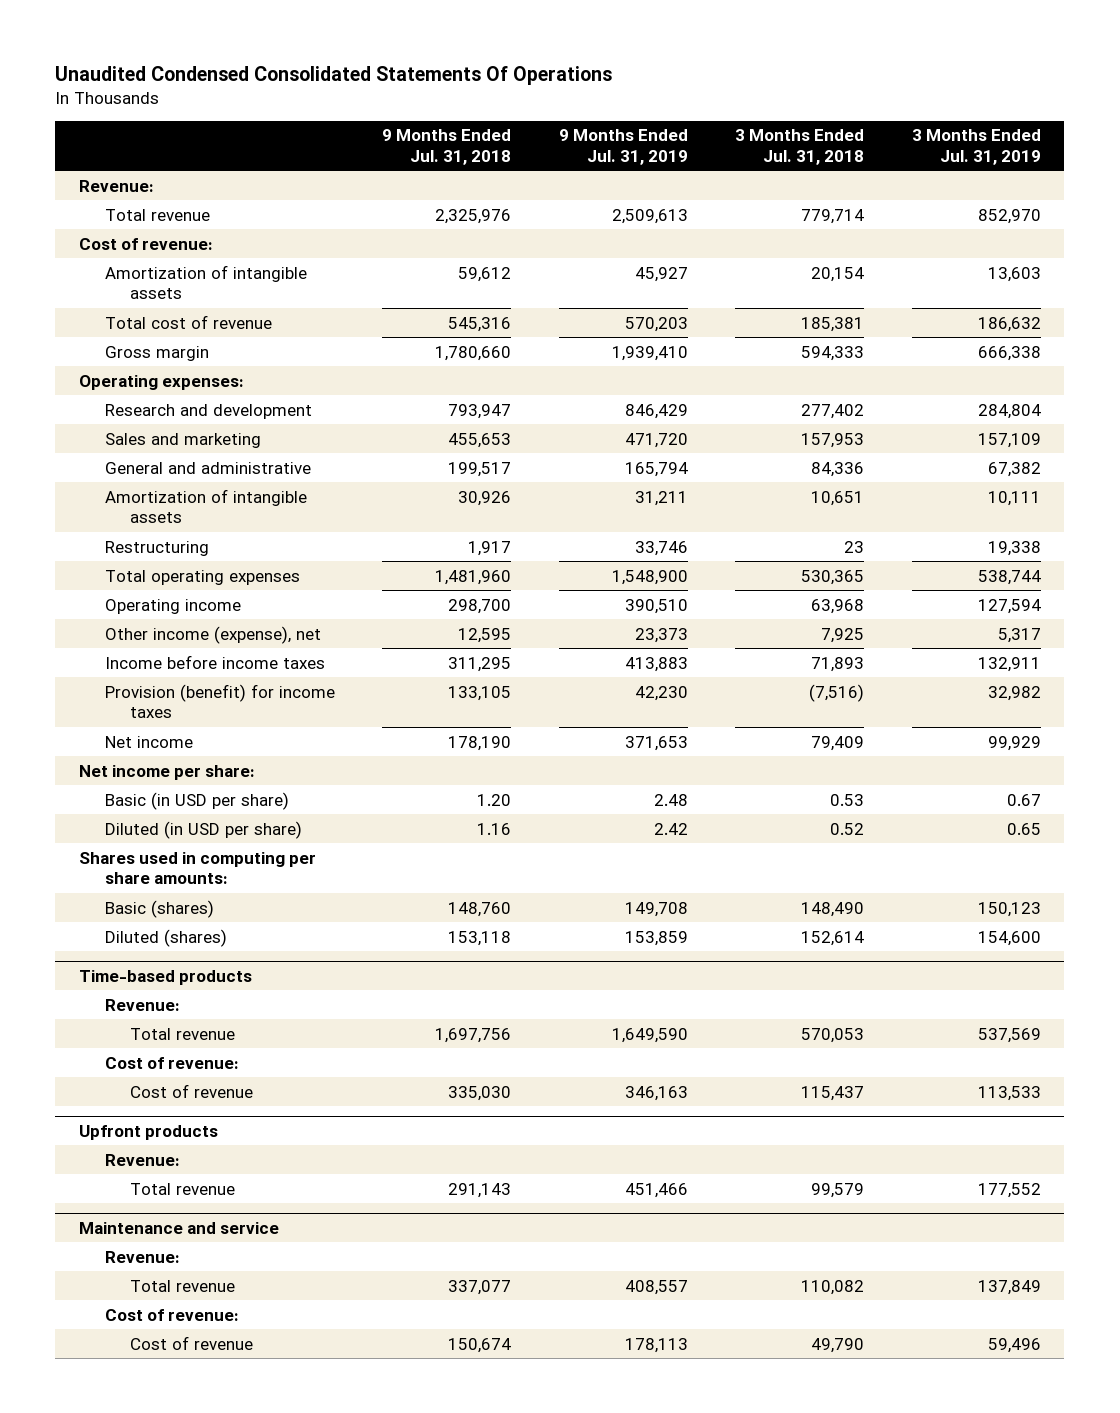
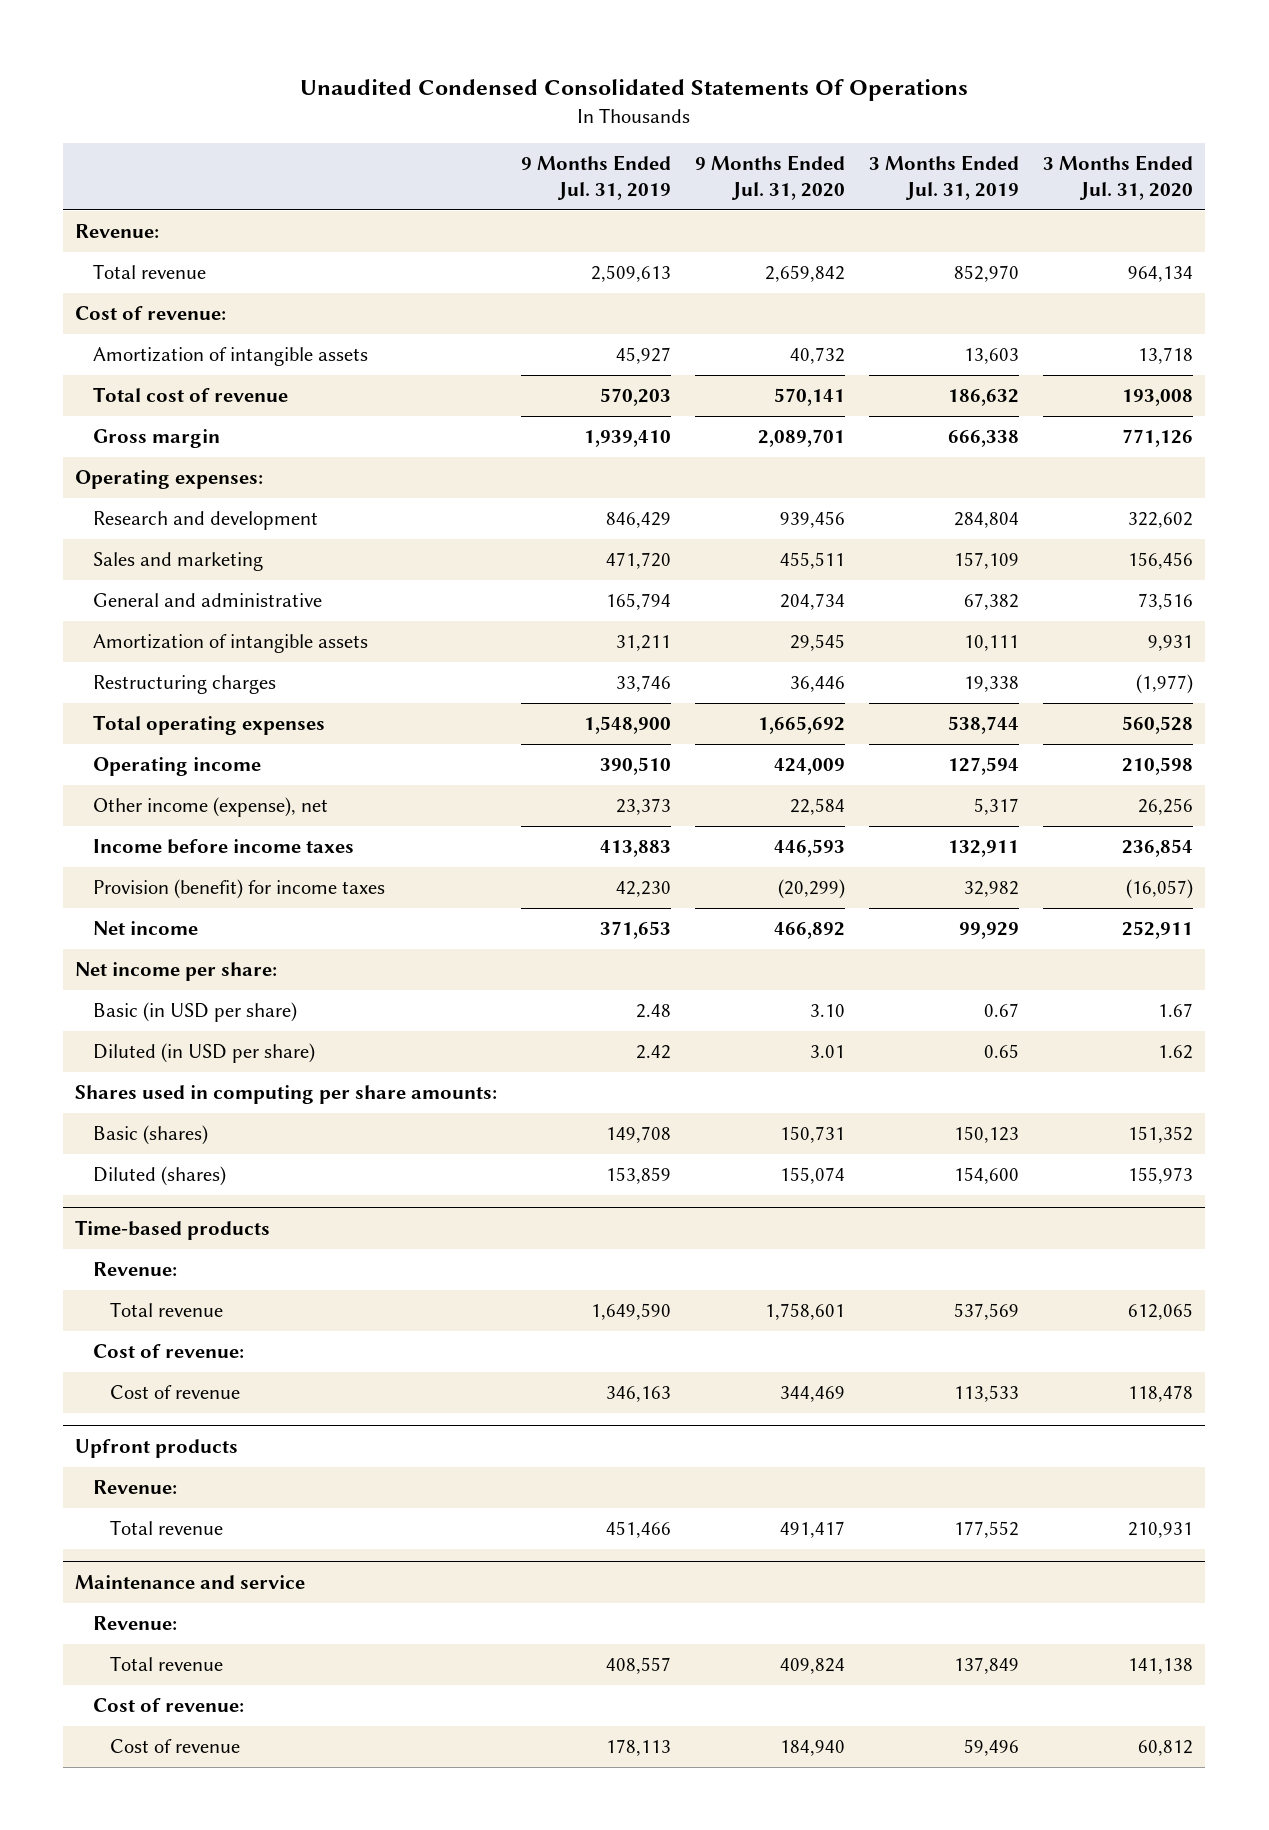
- | 9 Months Ended Jul. 31, 2018 | 9 Months Ended Jul. 31, 2019 | 3 Months Ended Jul. 31, 2018 | 3 Months Ended Jul. 31, 2019
+ | 9 Months Ended Jul. 31, 2019 | 9 Months Ended Jul. 31, 2020 | 3 Months Ended Jul. 31, 2019 | 3 Months Ended Jul. 31, 2020
- Restructuring | 1,917 | 33,746 | 23 | 19,338
+ Restructuring charges | 33,746 | 36,446 | 19,338 | (1,977)

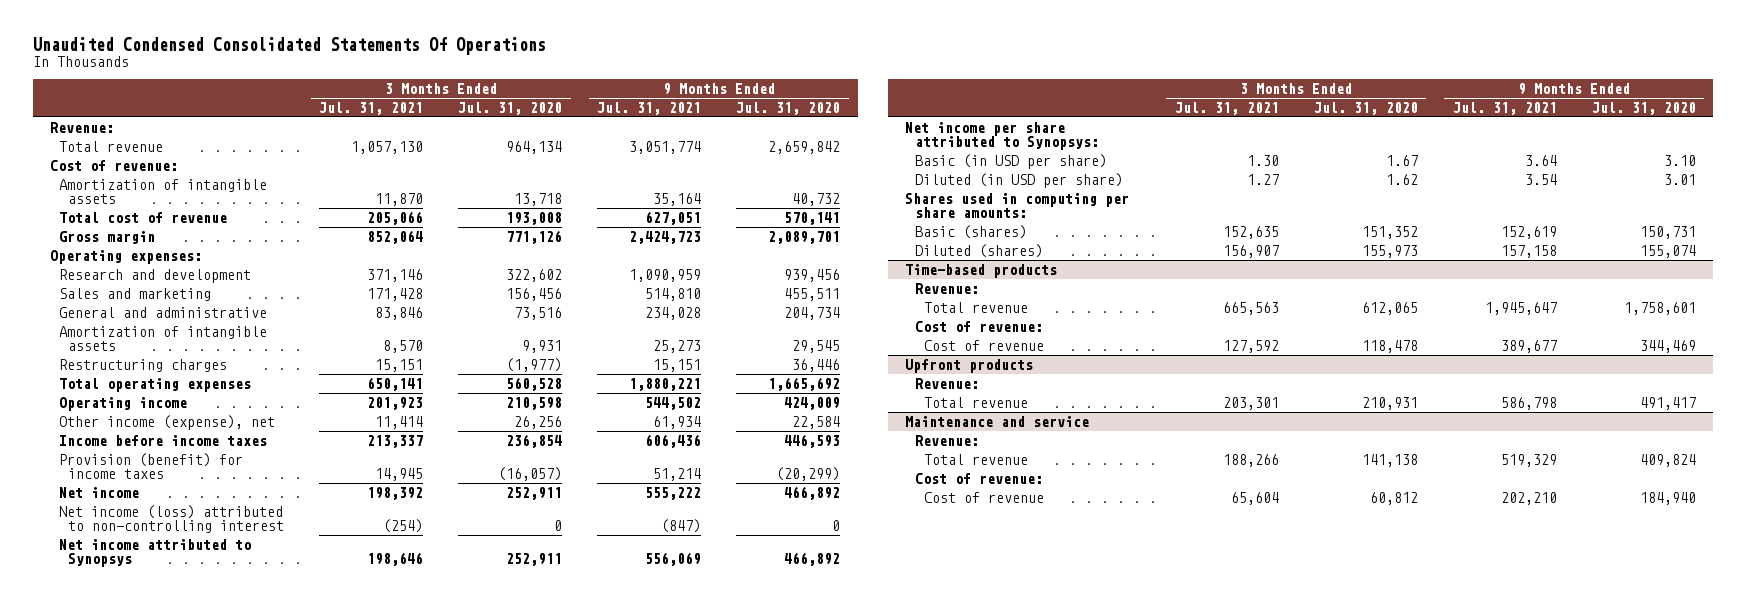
- | 9 Months Ended Jul. 31, 2019 | 9 Months Ended Jul. 31, 2020 | 3 Months Ended Jul. 31, 2019 | 3 Months Ended Jul. 31, 2020
+ | 3 Months Ended Jul. 31, 2021 | 3 Months Ended Jul. 31, 2020 | 9 Months Ended Jul. 31, 2021 | 9 Months Ended Jul. 31, 2020
- Net income per share:
+ Net income (loss) attributed to non-controlling interest | (254) | 0 | (847) | 0
+ Net income attributed to Synopsys | 198,646 | 252,911 | 556,069 | 466,892
+ Net income per share attributed to Synopsys:

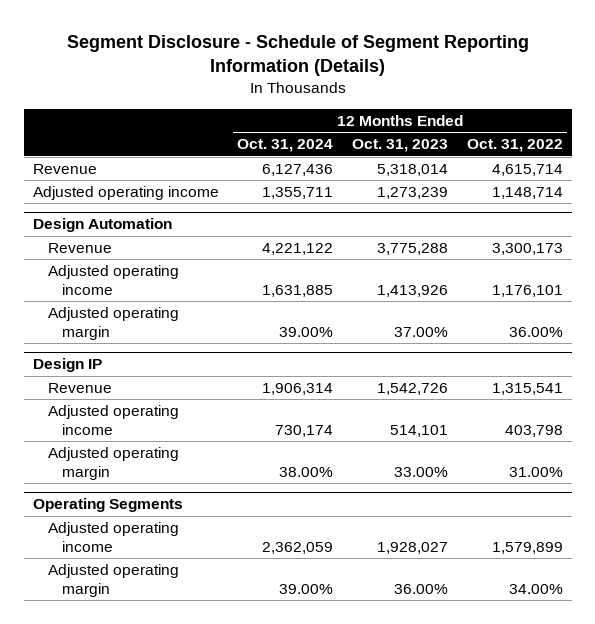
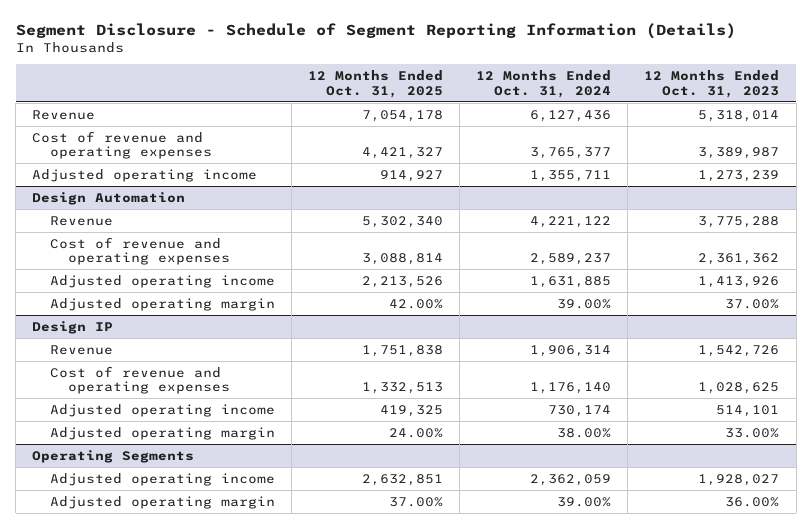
- | 12 Months Ended Oct. 31, 2024 | 12 Months Ended Oct. 31, 2023 | 12 Months Ended Oct. 31, 2022
+ | 12 Months Ended Oct. 31, 2025 | 12 Months Ended Oct. 31, 2024 | 12 Months Ended Oct. 31, 2023
+ Cost of revenue and operating expenses | 4,421,327 | 3,765,377 | 3,389,987
@ Design Automation
+ Cost of revenue and operating expenses | 3,088,814 | 2,589,237 | 2,361,362
@ Design IP
+ Cost of revenue and operating expenses | 1,332,513 | 1,176,140 | 1,028,625

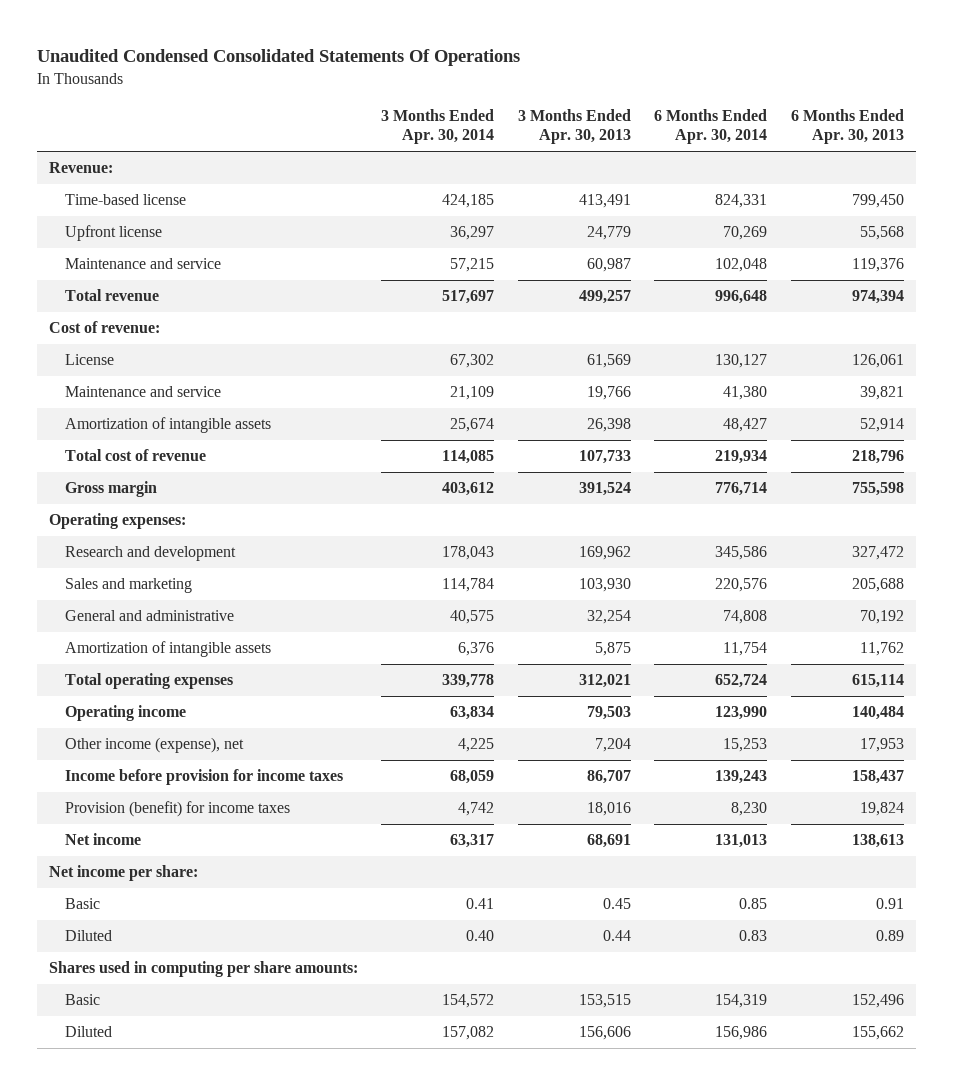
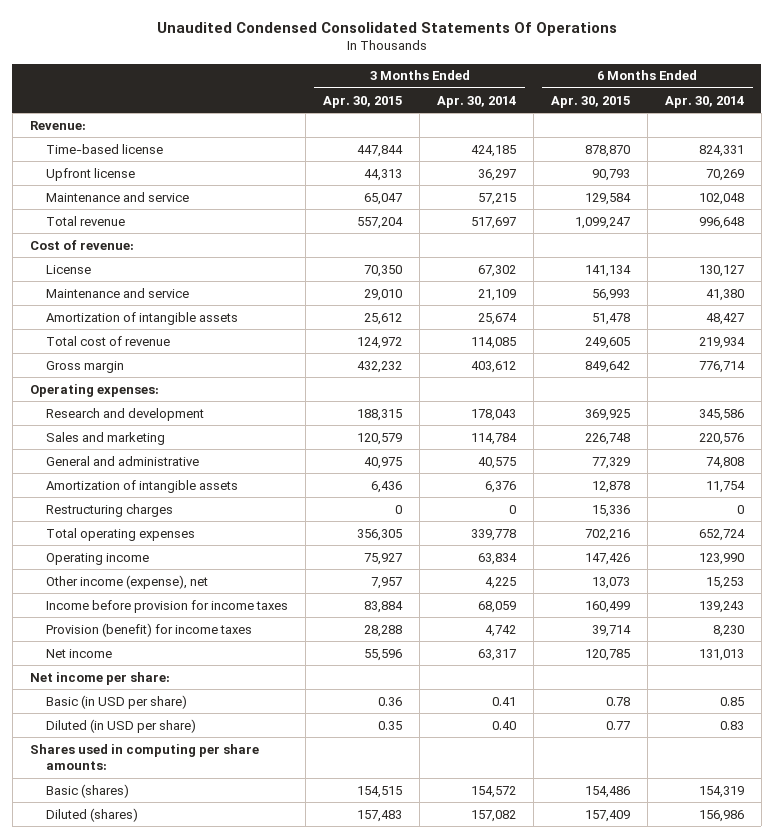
- | 3 Months Ended Apr. 30, 2014 | 3 Months Ended Apr. 30, 2013 | 6 Months Ended Apr. 30, 2014 | 6 Months Ended Apr. 30, 2013
+ | 3 Months Ended Apr. 30, 2015 | 3 Months Ended Apr. 30, 2014 | 6 Months Ended Apr. 30, 2015 | 6 Months Ended Apr. 30, 2014
+ Restructuring charges | 0 | 0 | 15,336 | 0
- Basic | 0.41 | 0.45 | 0.85 | 0.91
- Diluted | 0.40 | 0.44 | 0.83 | 0.89
+ Basic (in USD per share) | 0.36 | 0.41 | 0.78 | 0.85
+ Diluted (in USD per share) | 0.35 | 0.40 | 0.77 | 0.83
- Basic | 154,572 | 153,515 | 154,319 | 152,496
- Diluted | 157,082 | 156,606 | 156,986 | 155,662
+ Basic (shares) | 154,515 | 154,572 | 154,486 | 154,319
+ Diluted (shares) | 157,483 | 157,082 | 157,409 | 156,986

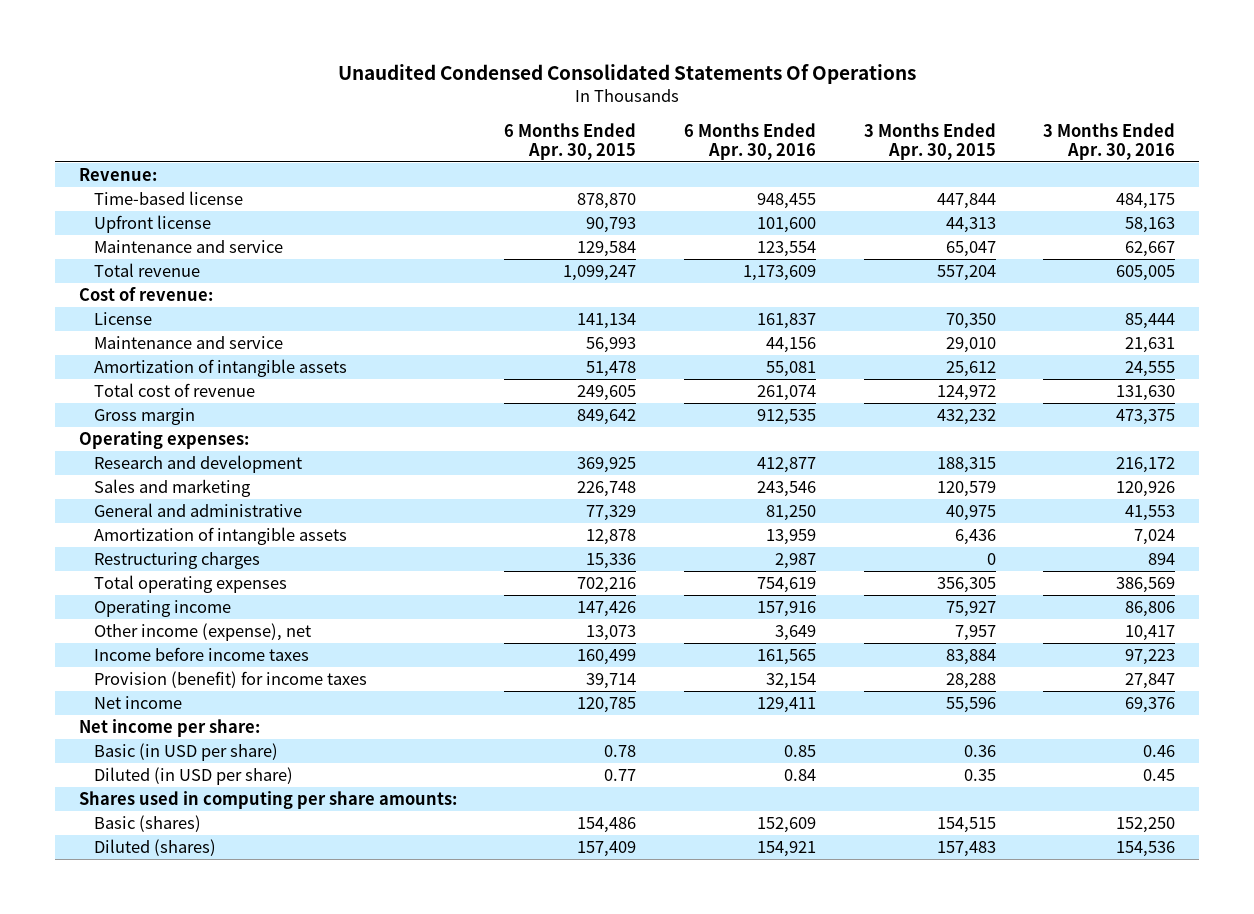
- | 3 Months Ended Apr. 30, 2015 | 3 Months Ended Apr. 30, 2014 | 6 Months Ended Apr. 30, 2015 | 6 Months Ended Apr. 30, 2014
+ | 6 Months Ended Apr. 30, 2015 | 6 Months Ended Apr. 30, 2016 | 3 Months Ended Apr. 30, 2015 | 3 Months Ended Apr. 30, 2016
- Income before provision for income taxes | 83,884 | 68,059 | 160,499 | 139,243
+ Income before income taxes | 160,499 | 161,565 | 83,884 | 97,223

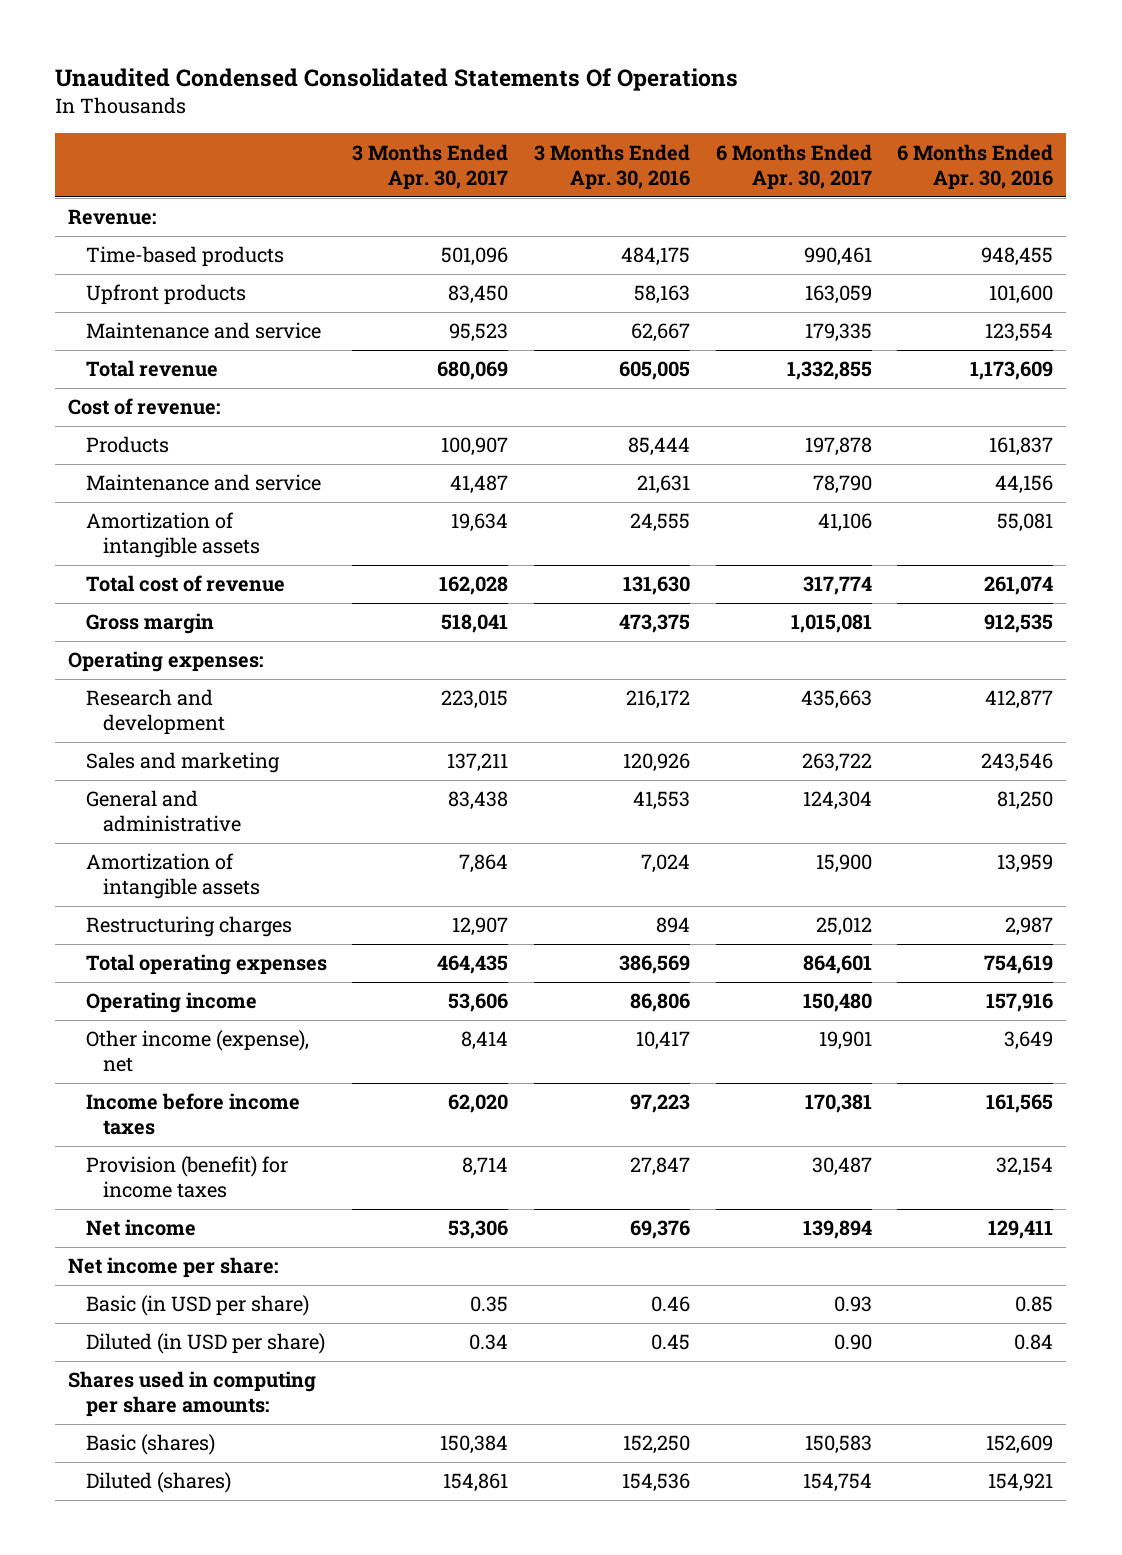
- | 6 Months Ended Apr. 30, 2015 | 6 Months Ended Apr. 30, 2016 | 3 Months Ended Apr. 30, 2015 | 3 Months Ended Apr. 30, 2016
+ | 3 Months Ended Apr. 30, 2017 | 3 Months Ended Apr. 30, 2016 | 6 Months Ended Apr. 30, 2017 | 6 Months Ended Apr. 30, 2016
- Time-based license | 878,870 | 948,455 | 447,844 | 484,175
- Upfront license | 90,793 | 101,600 | 44,313 | 58,163
+ Time-based products | 501,096 | 484,175 | 990,461 | 948,455
+ Upfront products | 83,450 | 58,163 | 163,059 | 101,600
- License | 141,134 | 161,837 | 70,350 | 85,444
+ Products | 100,907 | 85,444 | 197,878 | 161,837

